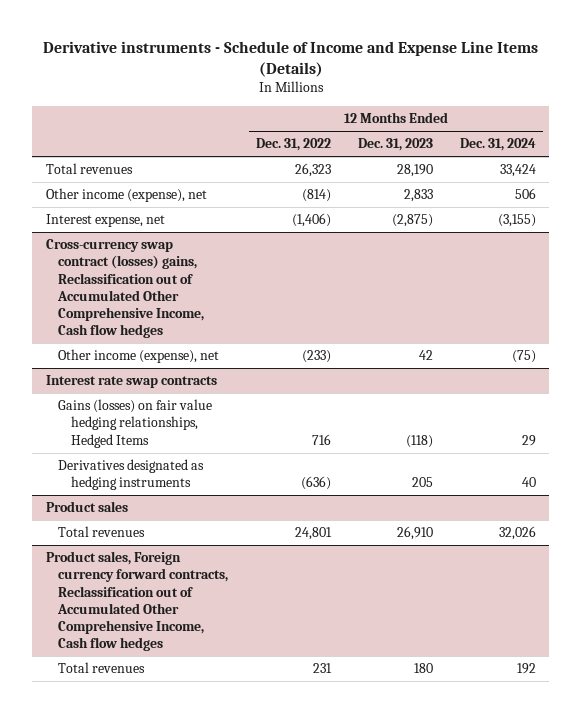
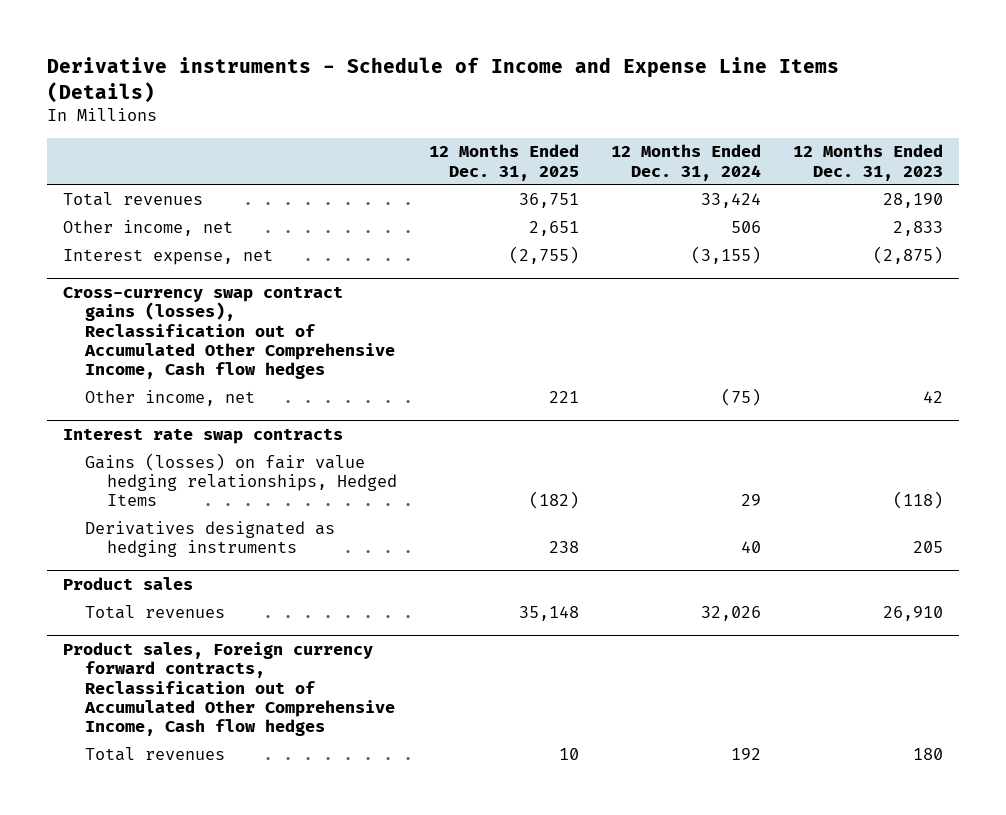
- | 12 Months Ended Dec. 31, 2022 | 12 Months Ended Dec. 31, 2023 | 12 Months Ended Dec. 31, 2024
+ | 12 Months Ended Dec. 31, 2025 | 12 Months Ended Dec. 31, 2024 | 12 Months Ended Dec. 31, 2023
- Other income (expense), net | (814) | 2,833 | 506
+ Other income, net | 2,651 | 506 | 2,833
- Cross-currency swap contract (losses) gains, Reclassification out of Accumulated Other Comprehensive Income, Cash flow hedges
- Other income (expense), net | (233) | 42 | (75)
+ Cross-currency swap contract gains (losses), Reclassification out of Accumulated Other Comprehensive Income, Cash flow hedges
+ Other income, net | 221 | (75) | 42

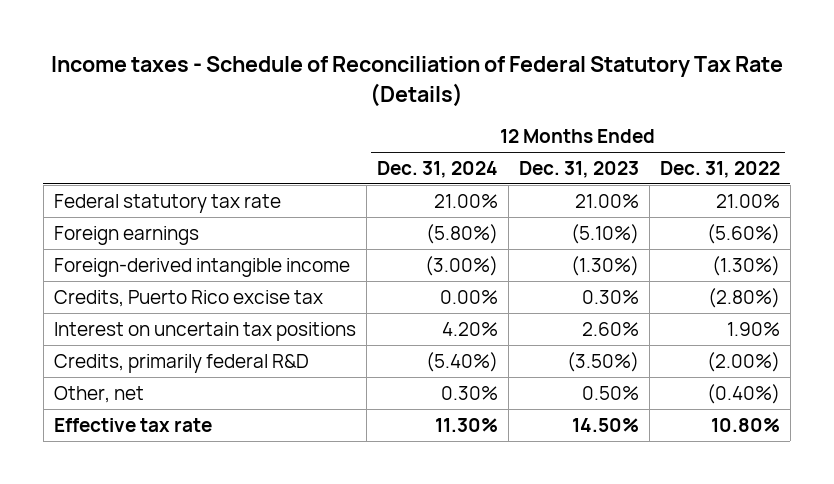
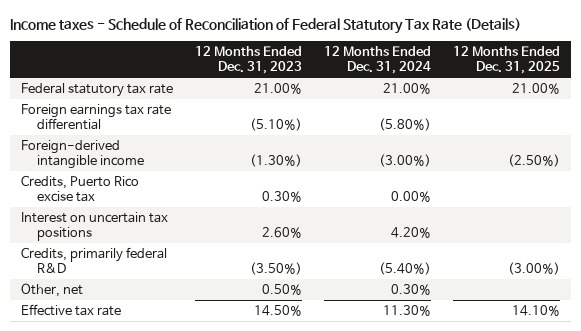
- | 12 Months Ended Dec. 31, 2024 | 12 Months Ended Dec. 31, 2023 | 12 Months Ended Dec. 31, 2022
+ | 12 Months Ended Dec. 31, 2023 | 12 Months Ended Dec. 31, 2024 | 12 Months Ended Dec. 31, 2025
- Foreign earnings | (5.80%) | (5.10%) | (5.60%)
+ Foreign earnings tax rate differential | (5.10%) | (5.80%) |

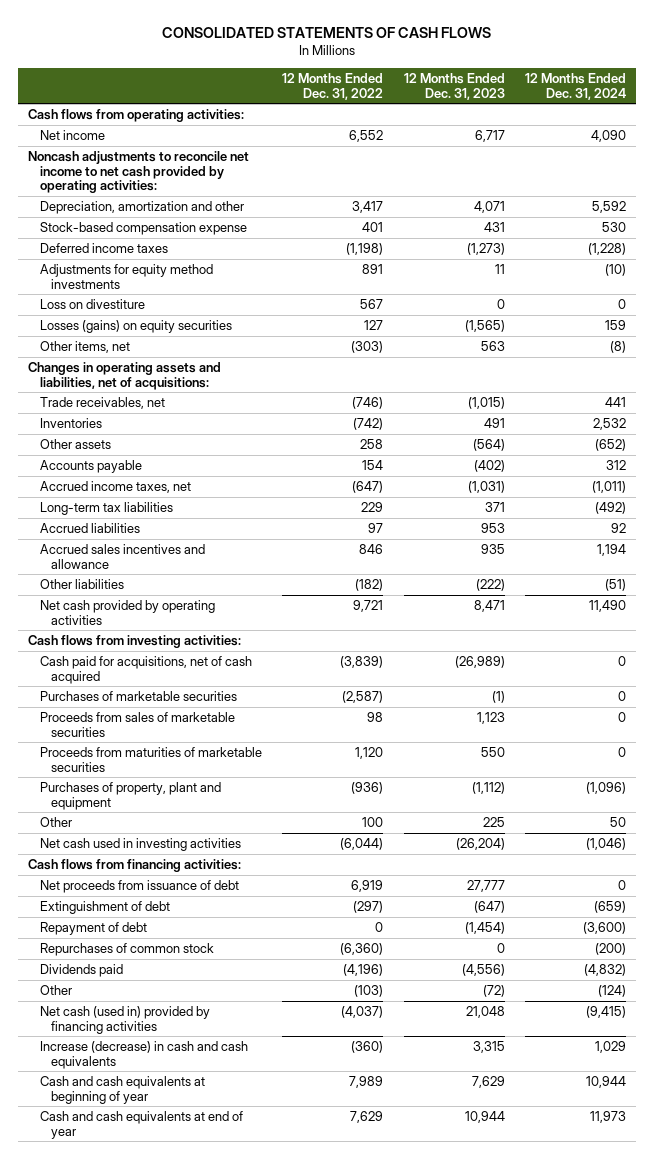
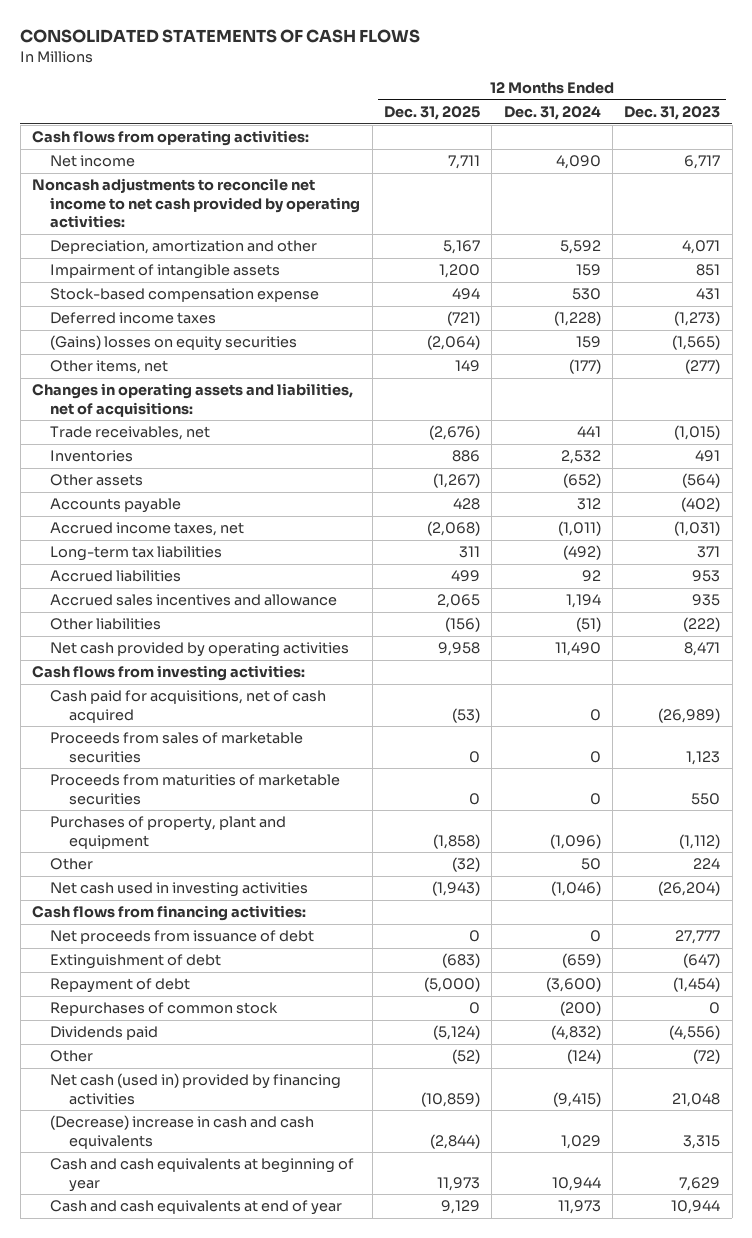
- | 12 Months Ended Dec. 31, 2022 | 12 Months Ended Dec. 31, 2023 | 12 Months Ended Dec. 31, 2024
+ | 12 Months Ended Dec. 31, 2025 | 12 Months Ended Dec. 31, 2024 | 12 Months Ended Dec. 31, 2023
+ Impairment of intangible assets | 1,200 | 159 | 851
- Adjustments for equity method investments | 891 | 11 | (10)
- Loss on divestiture | 567 | 0 | 0
- Losses (gains) on equity securities | 127 | (1,565) | 159
- Other items, net | (303) | 563 | (8)
+ (Gains) losses on equity securities | (2,064) | 159 | (1,565)
+ Other items, net | 149 | (177) | (277)
- Purchases of marketable securities | (2,587) | (1) | 0
- Other | 100 | 225 | 50
+ Other | (32) | 50 | 224
- Increase (decrease) in cash and cash equivalents | (360) | 3,315 | 1,029
+ (Decrease) increase in cash and cash equivalents | (2,844) | 1,029 | 3,315

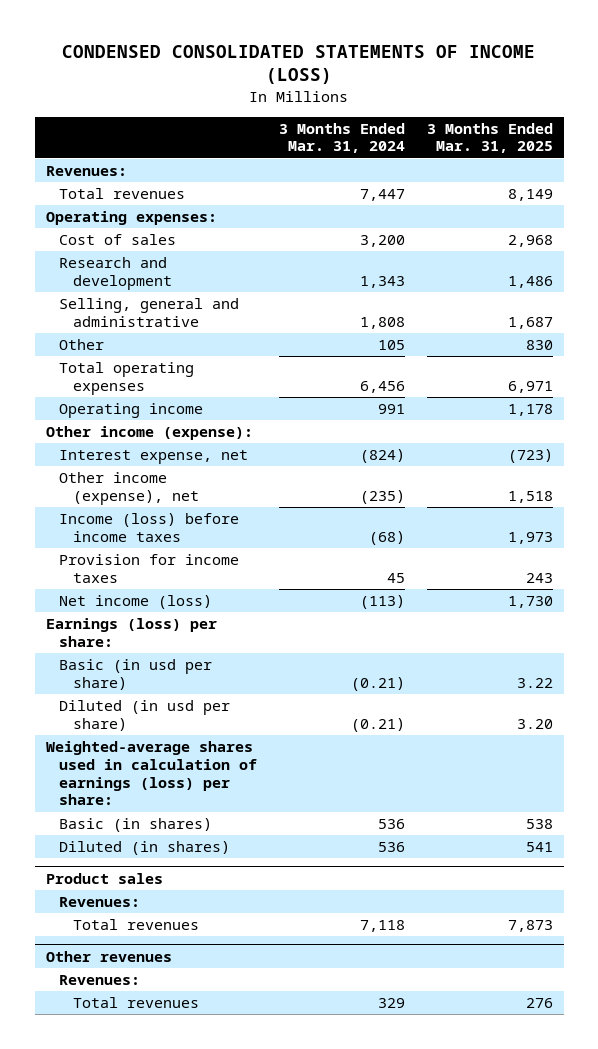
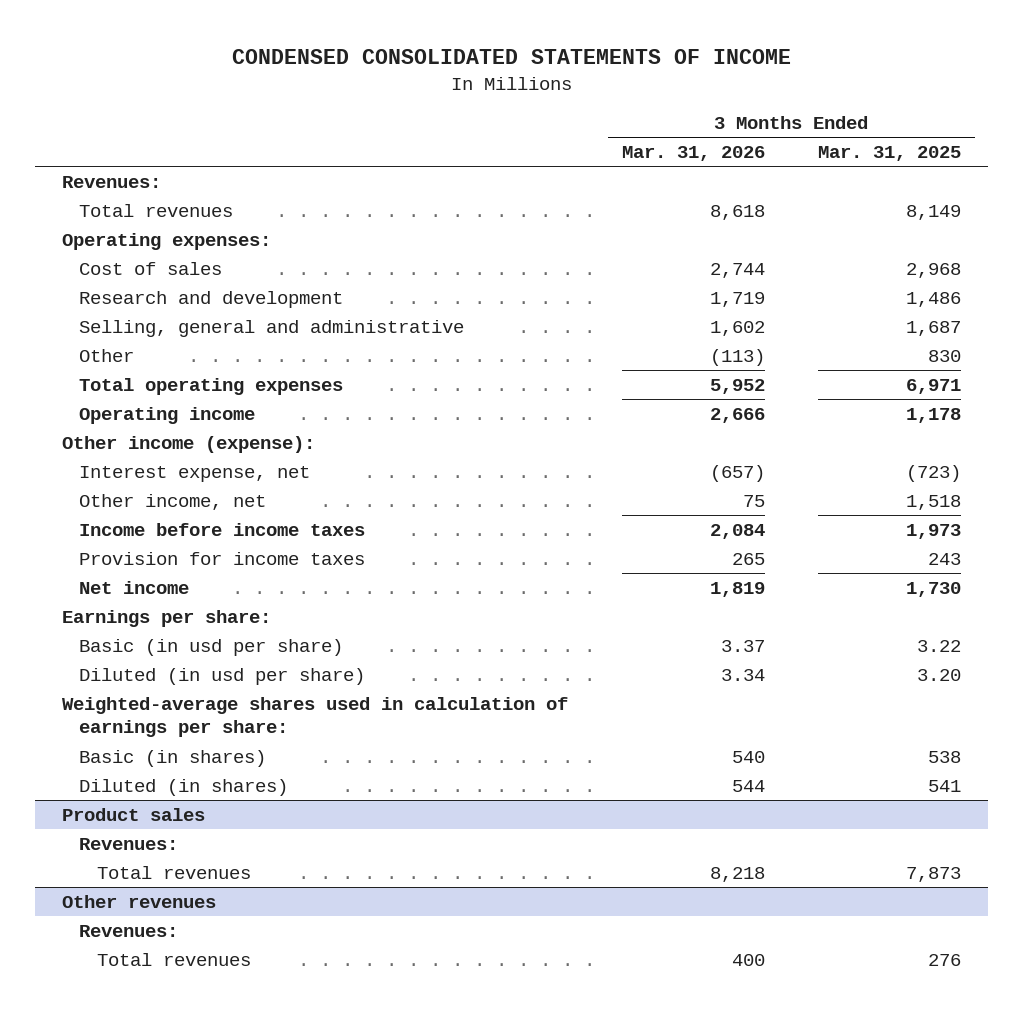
- CONDENSED CONSOLIDATED STATEMENTS OF INCOME (LOSS)
+ CONDENSED CONSOLIDATED STATEMENTS OF INCOME
- | 3 Months Ended Mar. 31, 2024 | 3 Months Ended Mar. 31, 2025
+ | 3 Months Ended Mar. 31, 2026 | 3 Months Ended Mar. 31, 2025
- Other income (expense), net | (235) | 1,518
- Income (loss) before income taxes | (68) | 1,973
+ Other income, net | 75 | 1,518
+ Income before income taxes | 2,084 | 1,973
- Net income (loss) | (113) | 1,730
- Earnings (loss) per share:
+ Net income | 1,819 | 1,730
+ Earnings per share:
- Weighted-average shares used in calculation of earnings (loss) per share:
+ Weighted-average shares used in calculation of earnings per share:

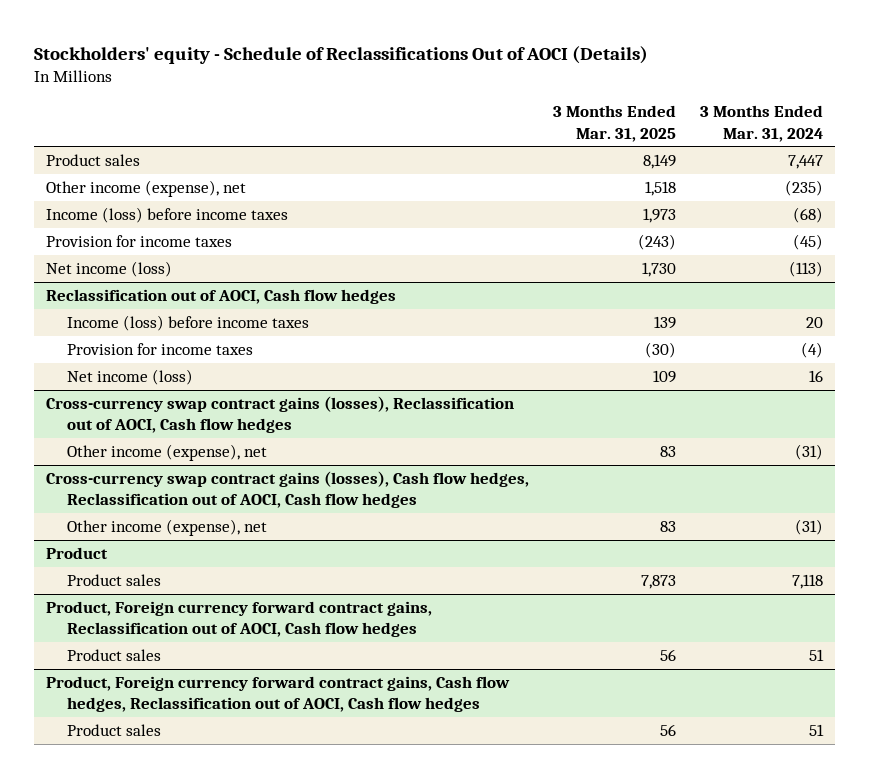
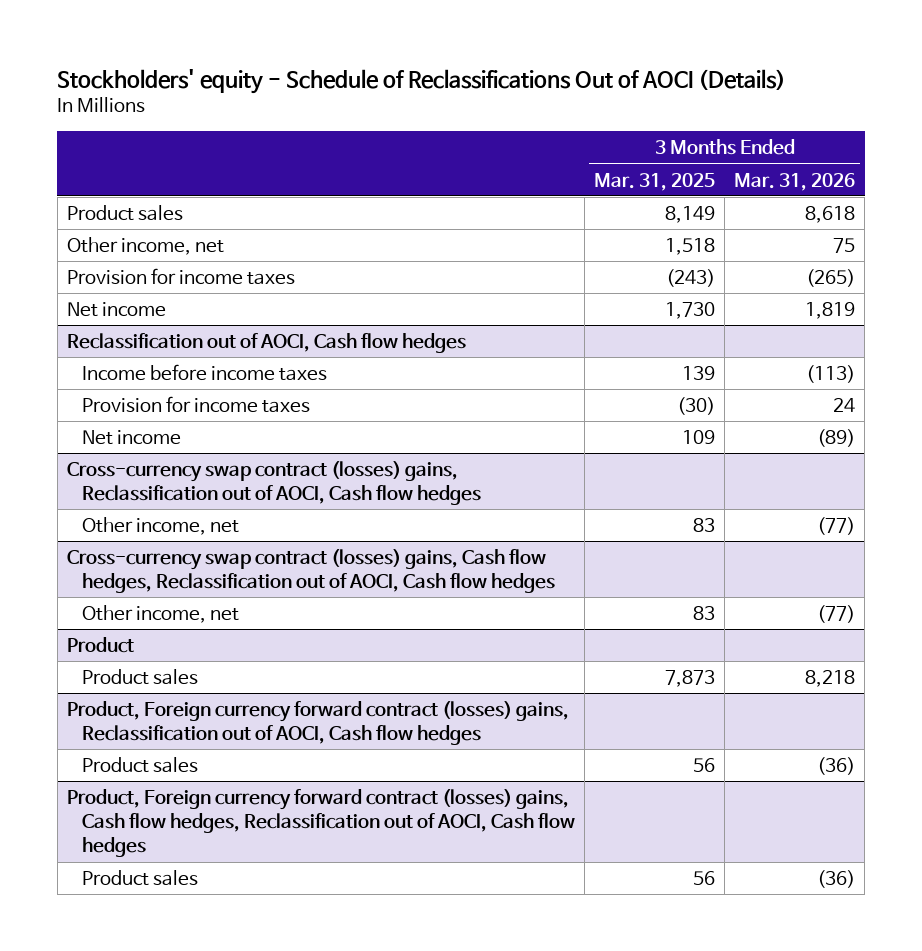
- | 3 Months Ended Mar. 31, 2025 | 3 Months Ended Mar. 31, 2024
+ | 3 Months Ended Mar. 31, 2025 | 3 Months Ended Mar. 31, 2026
- Other income (expense), net | 1,518 | (235)
- Income (loss) before income taxes | 1,973 | (68)
+ Other income, net | 1,518 | 75
- Net income (loss) | 1,730 | (113)
+ Net income | 1,730 | 1,819
@ Reclassification out of AOCI, Cash flow hedges
- Income (loss) before income taxes | 139 | 20
+ Income before income taxes | 139 | (113)
- Net income (loss) | 109 | 16
- Cross-currency swap contract gains (losses), Reclassification out of AOCI, Cash flow hedges
- Other income (expense), net | 83 | (31)
- Cross-currency swap contract gains (losses), Cash flow hedges, Reclassification out of AOCI, Cash flow hedges
- Other income (expense), net | 83 | (31)
@ Reclassification out of AOCI, Cash flow hedges
+ Net income | 109 | (89)
+ Cross-currency swap contract (losses) gains, Reclassification out of AOCI, Cash flow hedges
+ Other income, net | 83 | (77)
+ Cross-currency swap contract (losses) gains, Cash flow hedges, Reclassification out of AOCI, Cash flow hedges
+ Other income, net | 83 | (77)
- Product, Foreign currency forward contract gains, Reclassification out of AOCI, Cash flow hedges
+ Product, Foreign currency forward contract (losses) gains, Reclassification out of AOCI, Cash flow hedges
- Product, Foreign currency forward contract gains, Cash flow hedges, Reclassification out of AOCI, Cash flow hedges
+ Product, Foreign currency forward contract (losses) gains, Cash flow hedges, Reclassification out of AOCI, Cash flow hedges

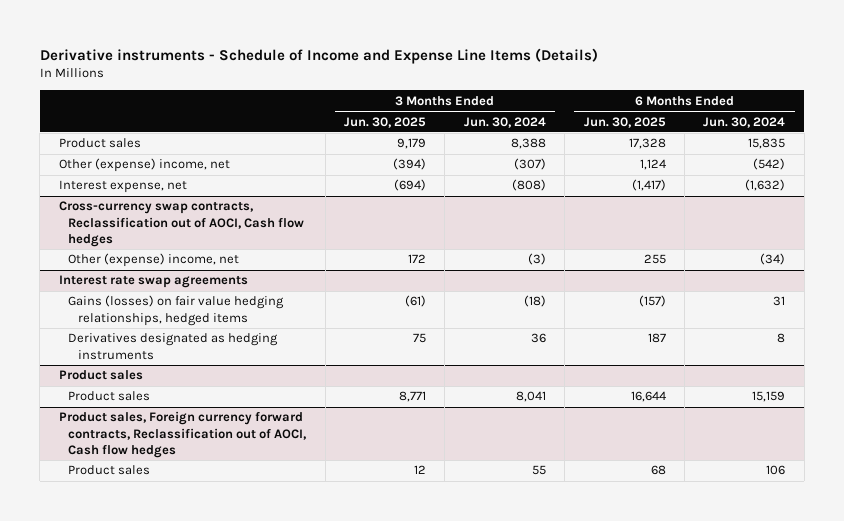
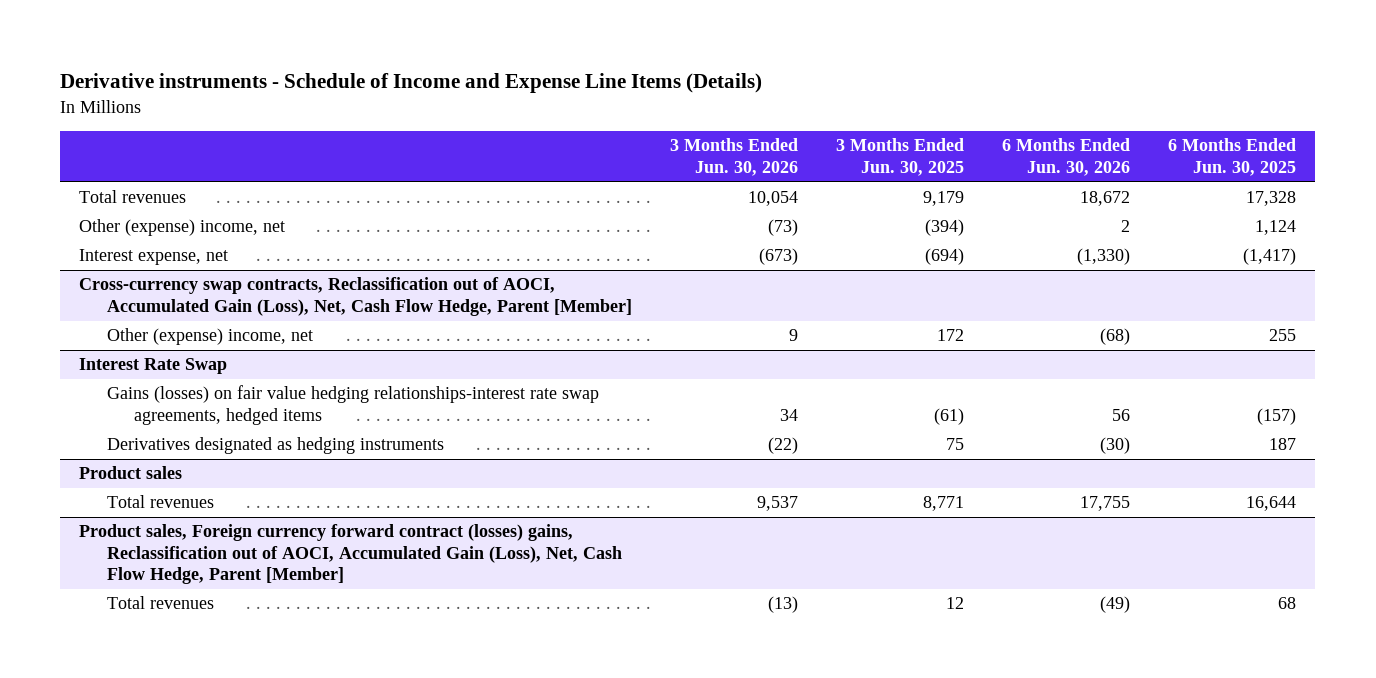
- | 3 Months Ended Jun. 30, 2025 | 3 Months Ended Jun. 30, 2024 | 6 Months Ended Jun. 30, 2025 | 6 Months Ended Jun. 30, 2024
+ | 3 Months Ended Jun. 30, 2026 | 3 Months Ended Jun. 30, 2025 | 6 Months Ended Jun. 30, 2026 | 6 Months Ended Jun. 30, 2025
- Product sales | 9,179 | 8,388 | 17,328 | 15,835
+ Total revenues | 10,054 | 9,179 | 18,672 | 17,328
- Cross-currency swap contracts, Reclassification out of AOCI, Cash flow hedges
+ Cross-currency swap contracts, Reclassification out of AOCI, Accumulated Gain (Loss), Net, Cash Flow Hedge, Parent [Member]
- Interest rate swap agreements
- Gains (losses) on fair value hedging relationships, hedged items | (61) | (18) | (157) | 31
+ Interest Rate Swap
+ Gains (losses) on fair value hedging relationships-interest rate swap agreements, hedged items | 34 | (61) | 56 | (157)
@ Product sales
- Product sales | 8,771 | 8,041 | 16,644 | 15,159
- Product sales, Foreign currency forward contracts, Reclassification out of AOCI, Cash flow hedges
- Product sales | 12 | 55 | 68 | 106
@ Product sales
+ Total revenues | 9,537 | 8,771 | 17,755 | 16,644
+ Product sales, Foreign currency forward contract (losses) gains, Reclassification out of AOCI, Accumulated Gain (Loss), Net, Cash Flow Hedge, Parent [Member]
+ Total revenues | (13) | 12 | (49) | 68

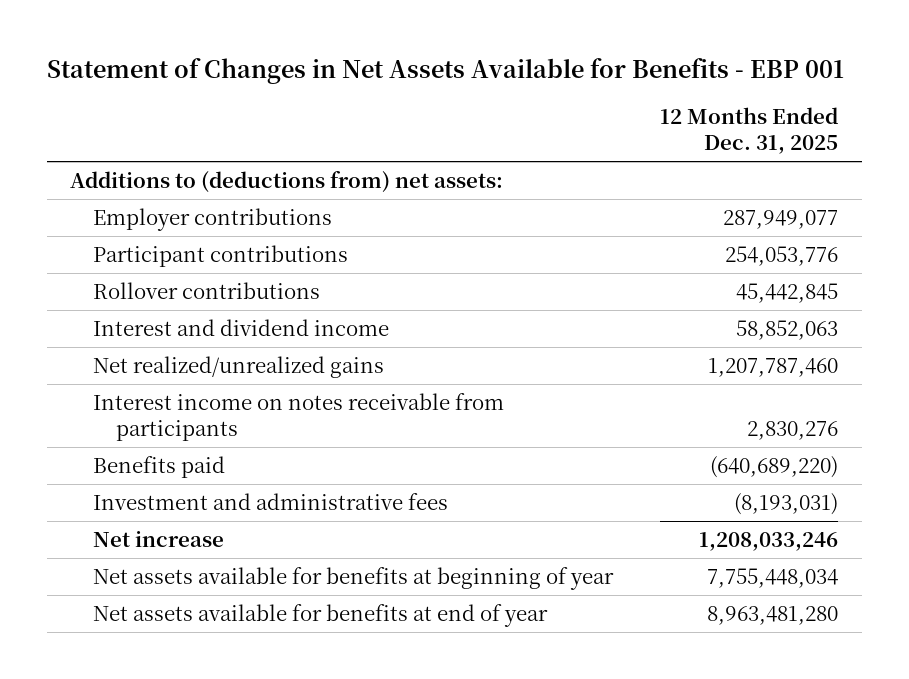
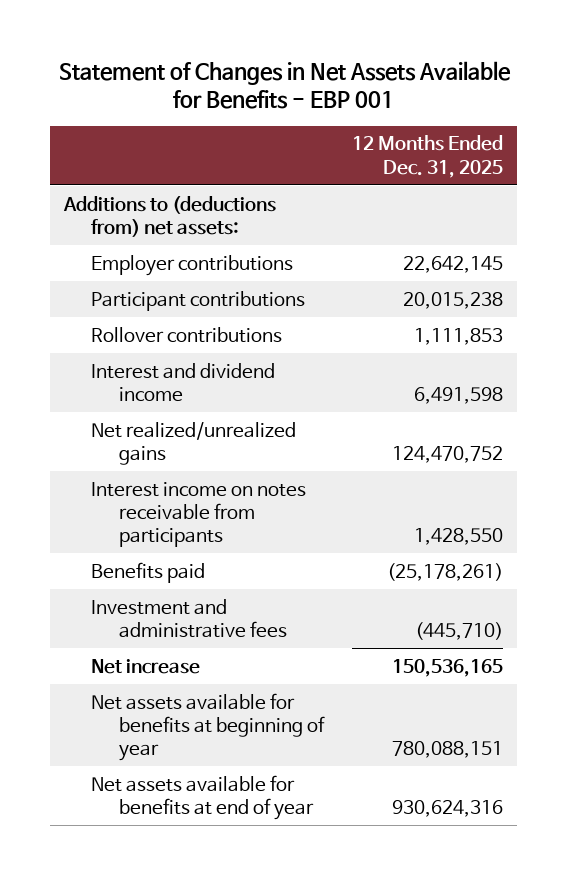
- Employer contributions | 287,949,077
- Participant contributions | 254,053,776
- Rollover contributions | 45,442,845
- Interest and dividend income | 58,852,063
- Net realized/unrealized gains | 1,207,787,460
- Interest income on notes receivable from participants | 2,830,276
- Benefits paid | (640,689,220)
- Investment and administrative fees | (8,193,031)
- Net increase | 1,208,033,246
- Net assets available for benefits at beginning of year | 7,755,448,034
- Net assets available for benefits at end of year | 8,963,481,280
+ Employer contributions | 22,642,145
+ Participant contributions | 20,015,238
+ Rollover contributions | 1,111,853
+ Interest and dividend income | 6,491,598
+ Net realized/unrealized gains | 124,470,752
+ Interest income on notes receivable from participants | 1,428,550
+ Benefits paid | (25,178,261)
+ Investment and administrative fees | (445,710)
+ Net increase | 150,536,165
+ Net assets available for benefits at beginning of year | 780,088,151
+ Net assets available for benefits at end of year | 930,624,316

